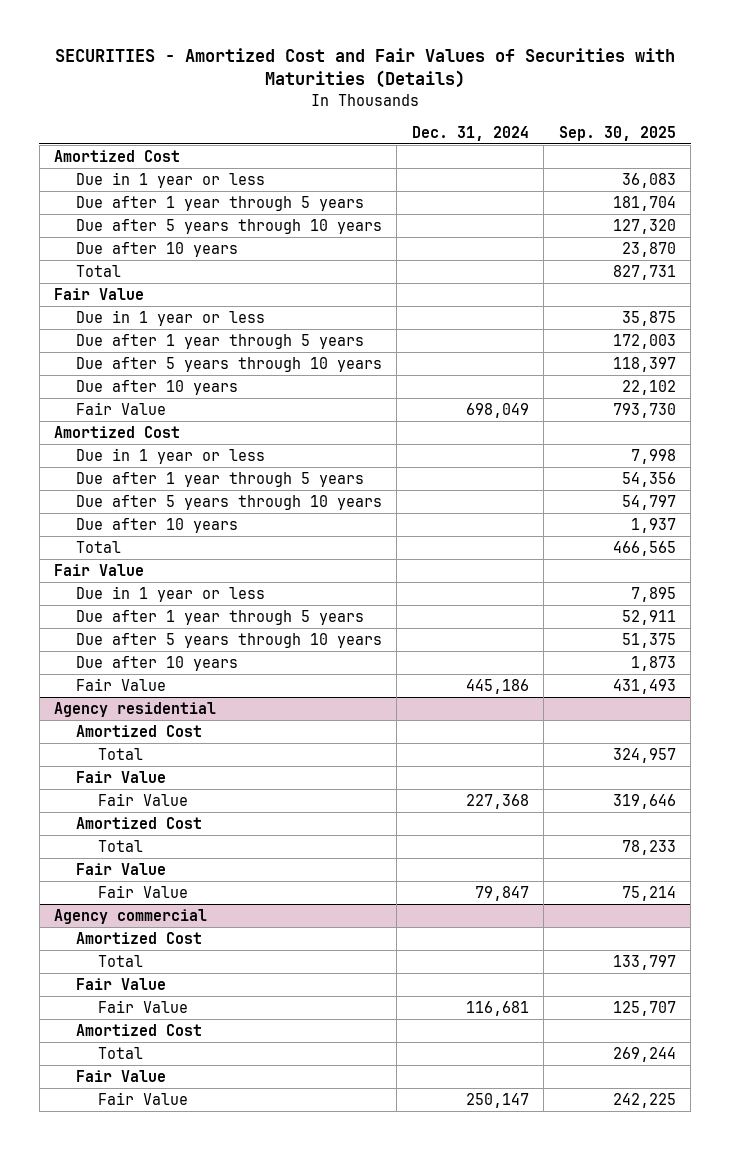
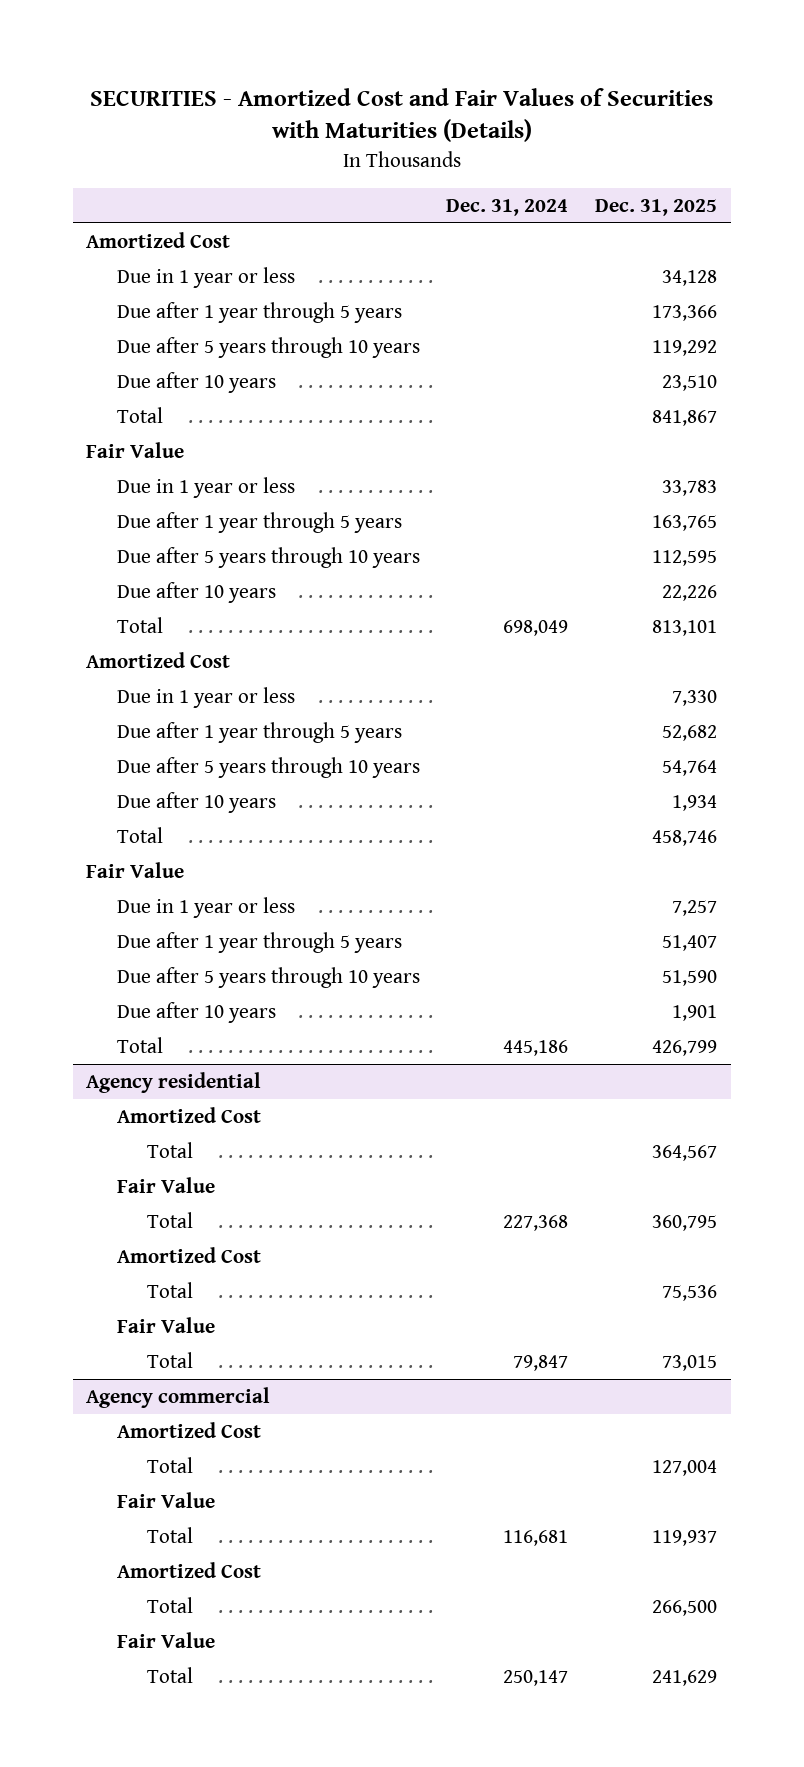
- | Dec. 31, 2024 | Sep. 30, 2025
+ | Dec. 31, 2024 | Dec. 31, 2025
- Fair Value | 698,049 | 793,730
+ Total | 698,049 | 813,101
- Fair Value | 445,186 | 431,493
+ Total | 445,186 | 426,799
@ Agency residential
- Fair Value | 227,368 | 319,646
+ Total | 227,368 | 360,795
- Fair Value | 79,847 | 75,214
+ Total | 79,847 | 73,015
@ Agency commercial
- Fair Value | 116,681 | 125,707
+ Total | 116,681 | 119,937
- Fair Value | 250,147 | 242,225
+ Total | 250,147 | 241,629

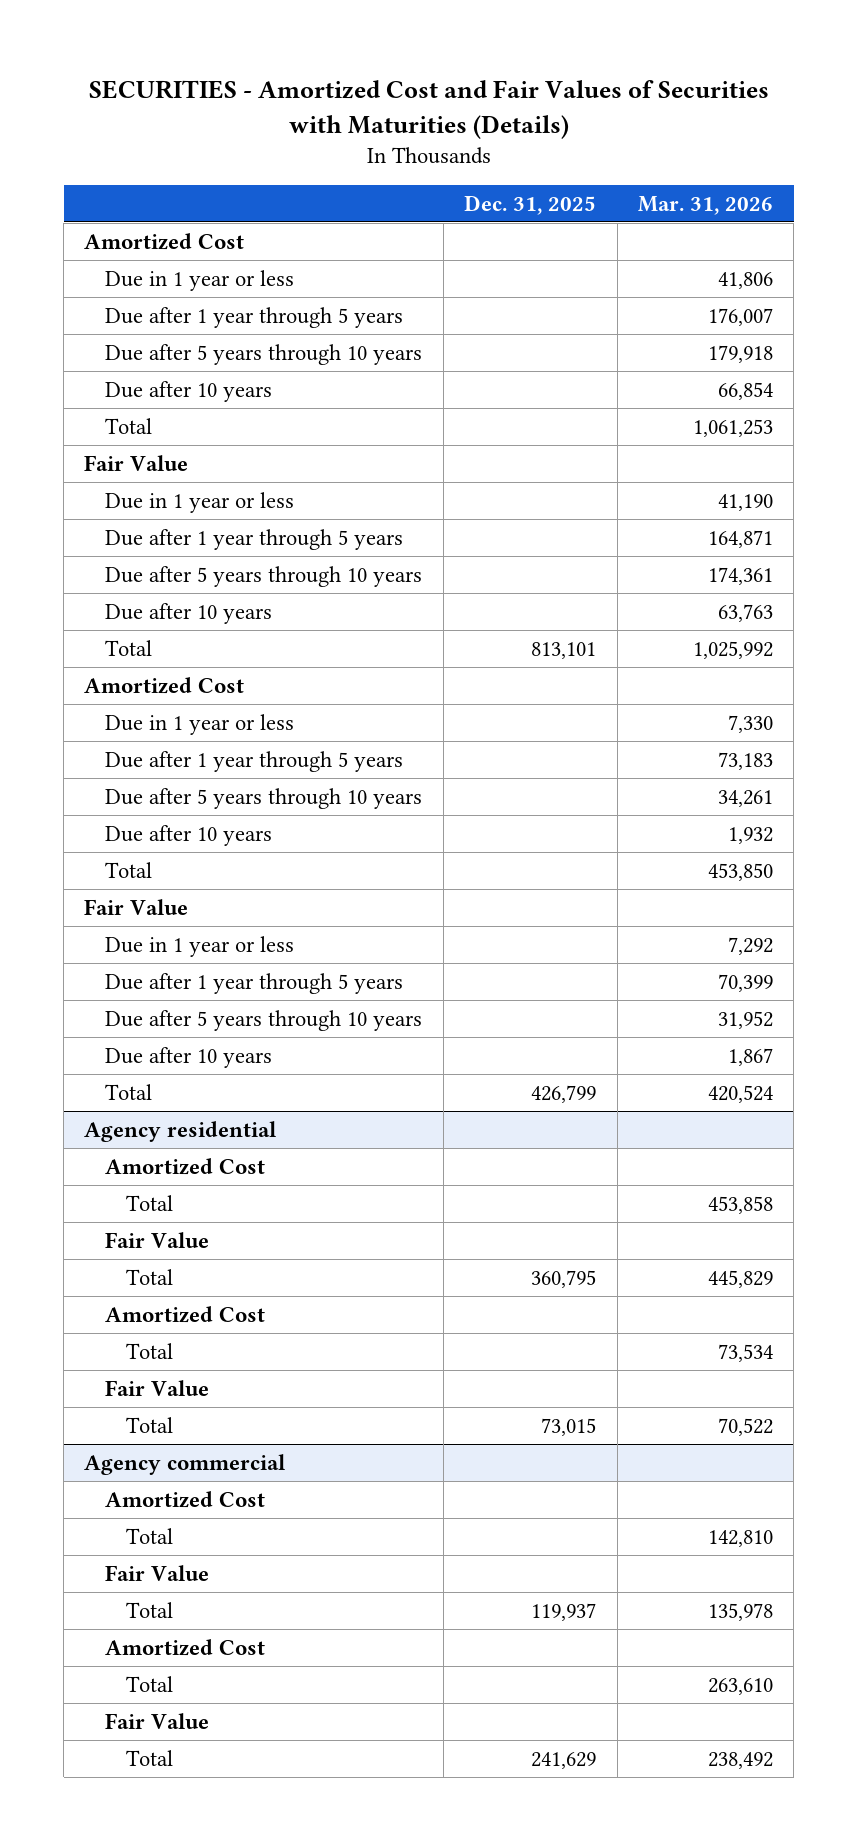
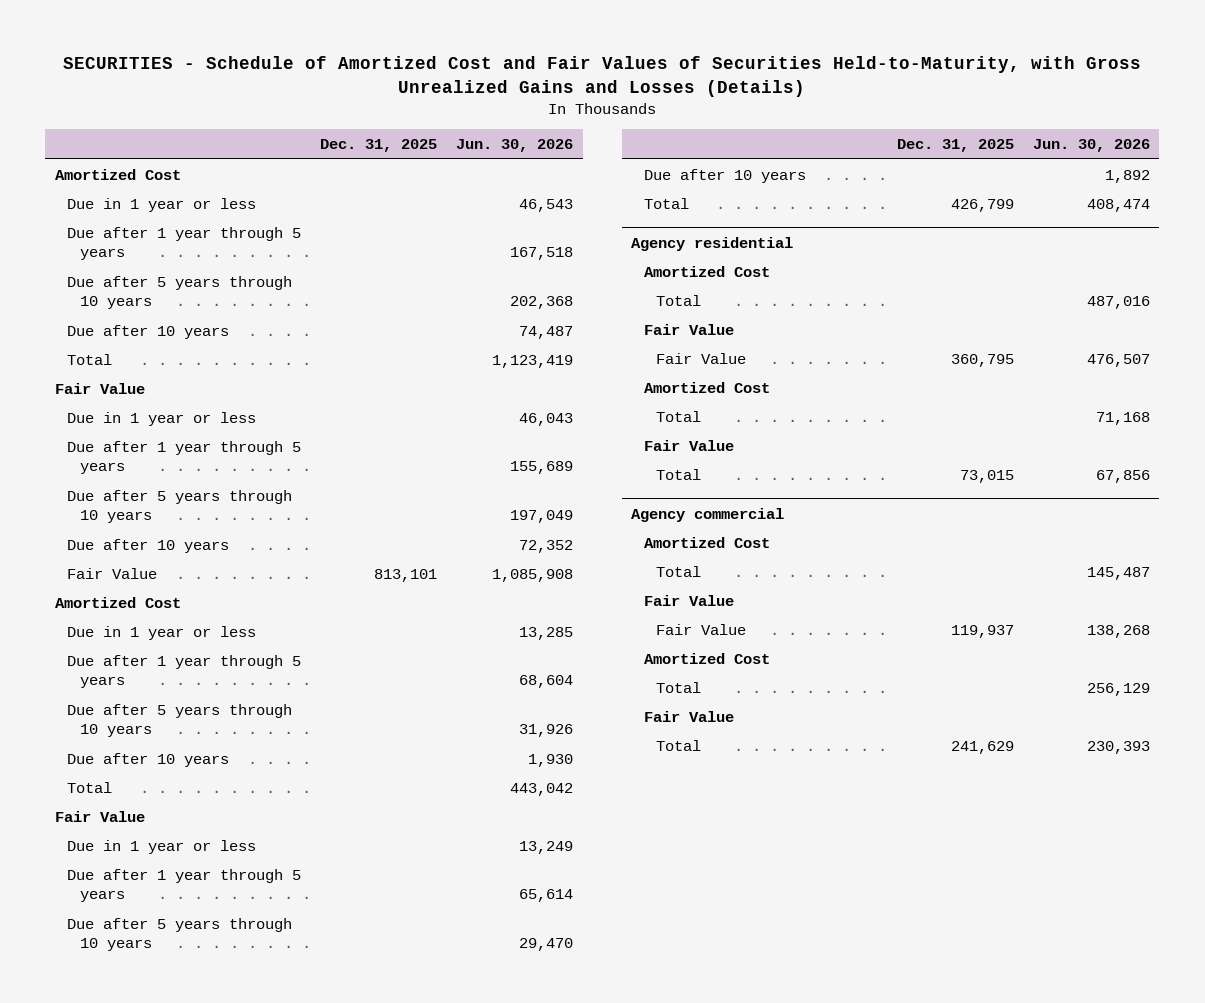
- SECURITIES - Amortized Cost and Fair Values of Securities with Maturities (Details)
+ SECURITIES - Schedule of Amortized Cost and Fair Values of Securities Held-to-Maturity, with Gross Unrealized Gains and Losses (Details)
- | Dec. 31, 2025 | Mar. 31, 2026
+ | Dec. 31, 2025 | Jun. 30, 2026
- Total | 813,101 | 1,025,992
+ Fair Value | 813,101 | 1,085,908
@ Agency residential
- Total | 360,795 | 445,829
+ Fair Value | 360,795 | 476,507
@ Agency commercial
- Total | 119,937 | 135,978
+ Fair Value | 119,937 | 138,268

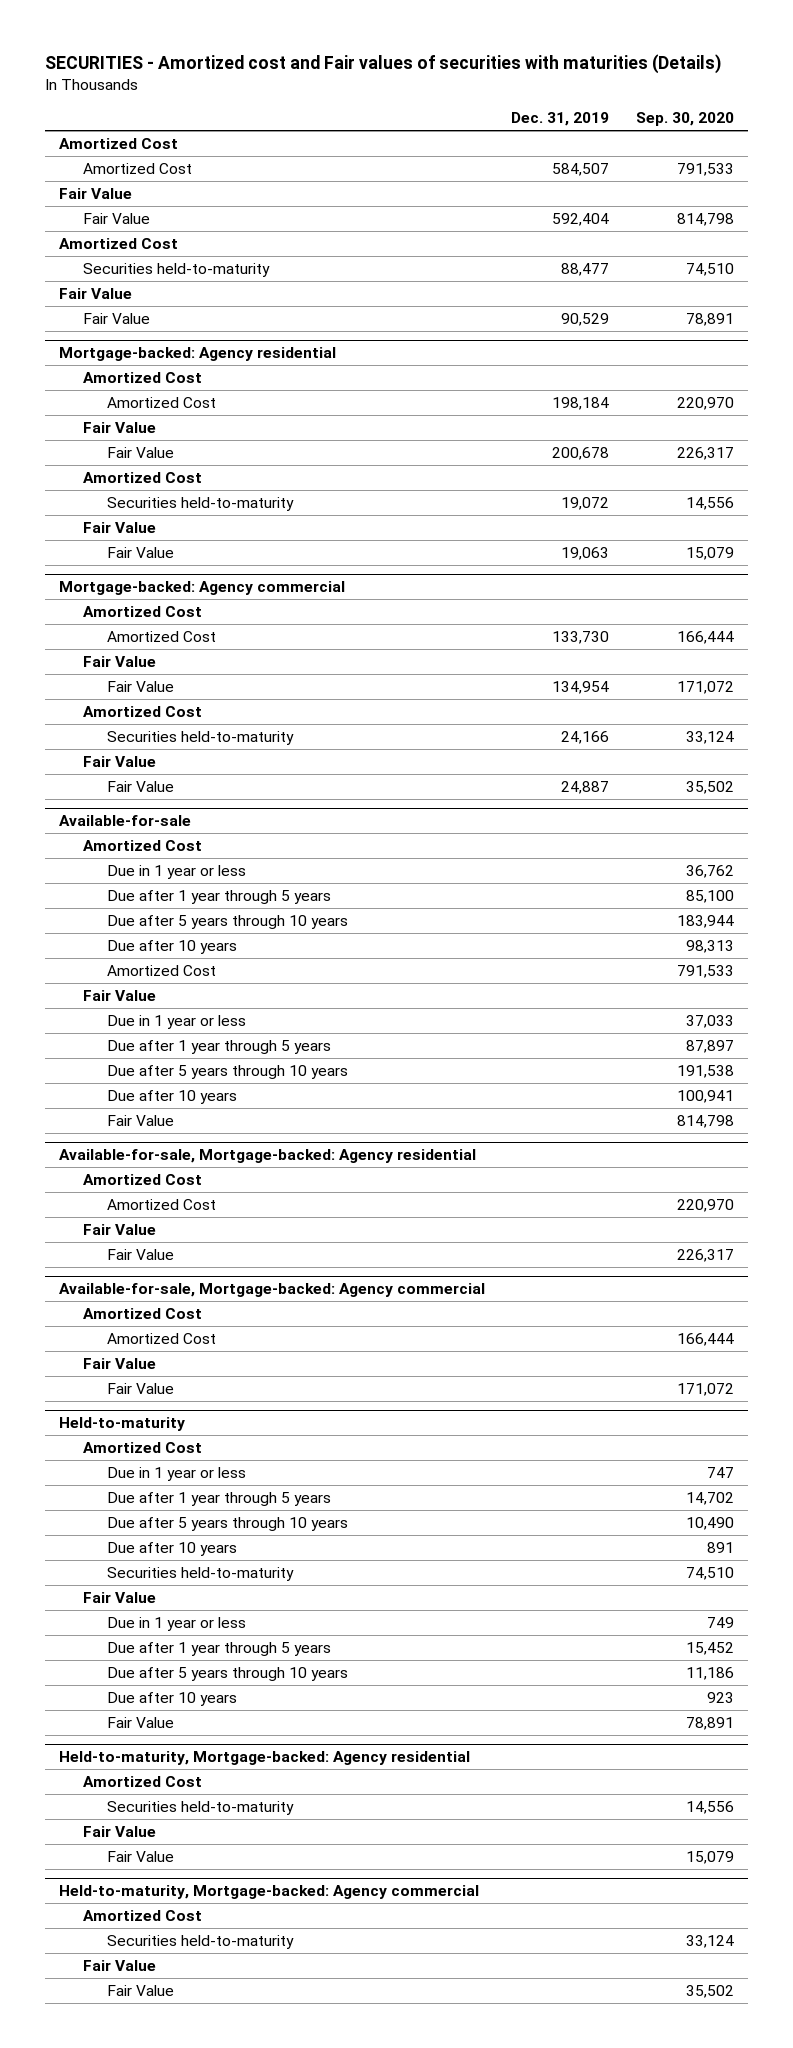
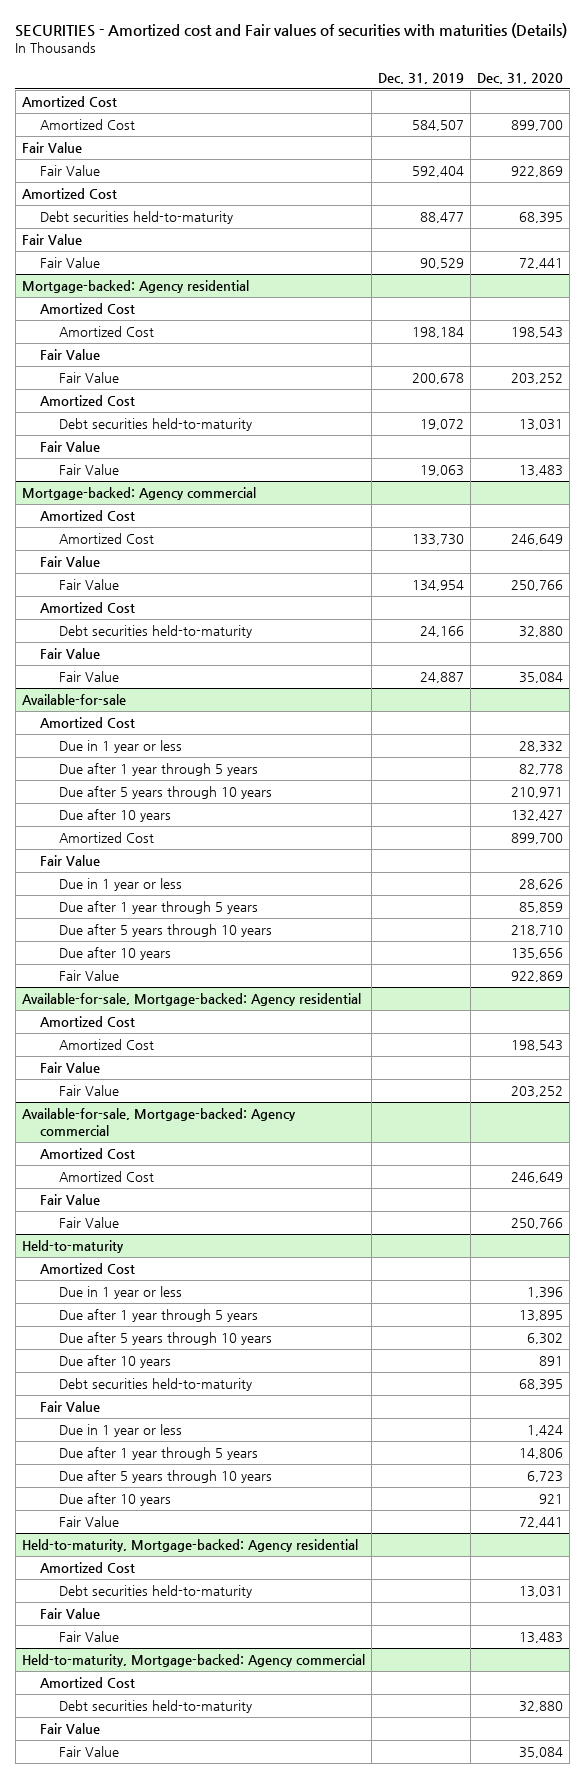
- | Dec. 31, 2019 | Sep. 30, 2020
+ | Dec. 31, 2019 | Dec. 31, 2020
- Securities held-to-maturity | 88,477 | 74,510
+ Debt securities held-to-maturity | 88,477 | 68,395
@ Mortgage-backed: Agency residential
- Securities held-to-maturity | 19,072 | 14,556
+ Debt securities held-to-maturity | 19,072 | 13,031
@ Mortgage-backed: Agency commercial
- Securities held-to-maturity | 24,166 | 33,124
+ Debt securities held-to-maturity | 24,166 | 32,880
@ Held-to-maturity
- Securities held-to-maturity | | 74,510
+ Debt securities held-to-maturity | | 68,395
@ Held-to-maturity, Mortgage-backed: Agency residential
- Securities held-to-maturity | | 14,556
+ Debt securities held-to-maturity | | 13,031
@ Held-to-maturity, Mortgage-backed: Agency commercial
- Securities held-to-maturity | | 33,124
+ Debt securities held-to-maturity | | 32,880

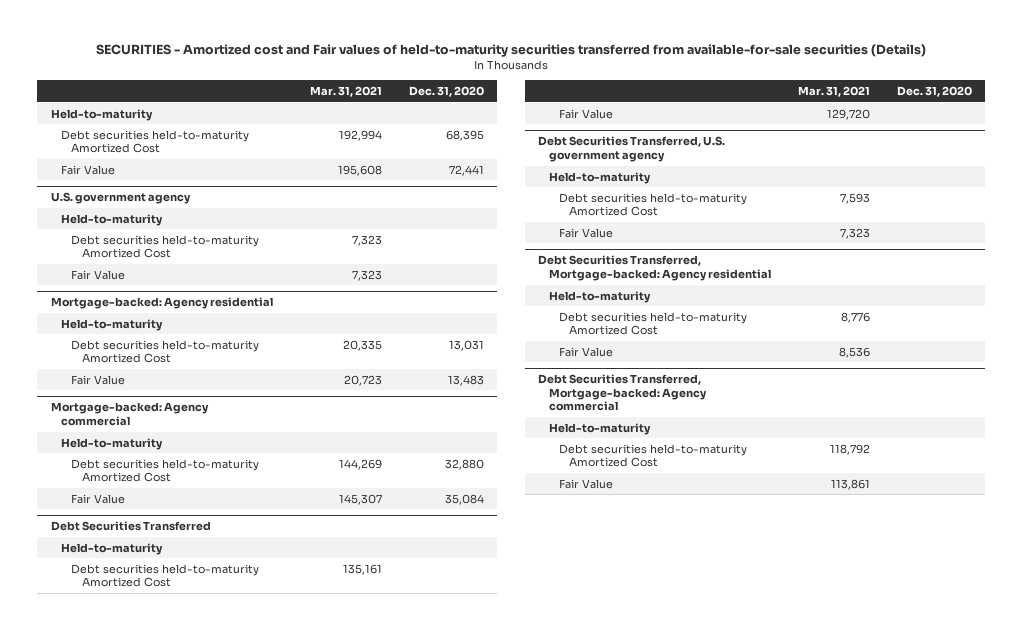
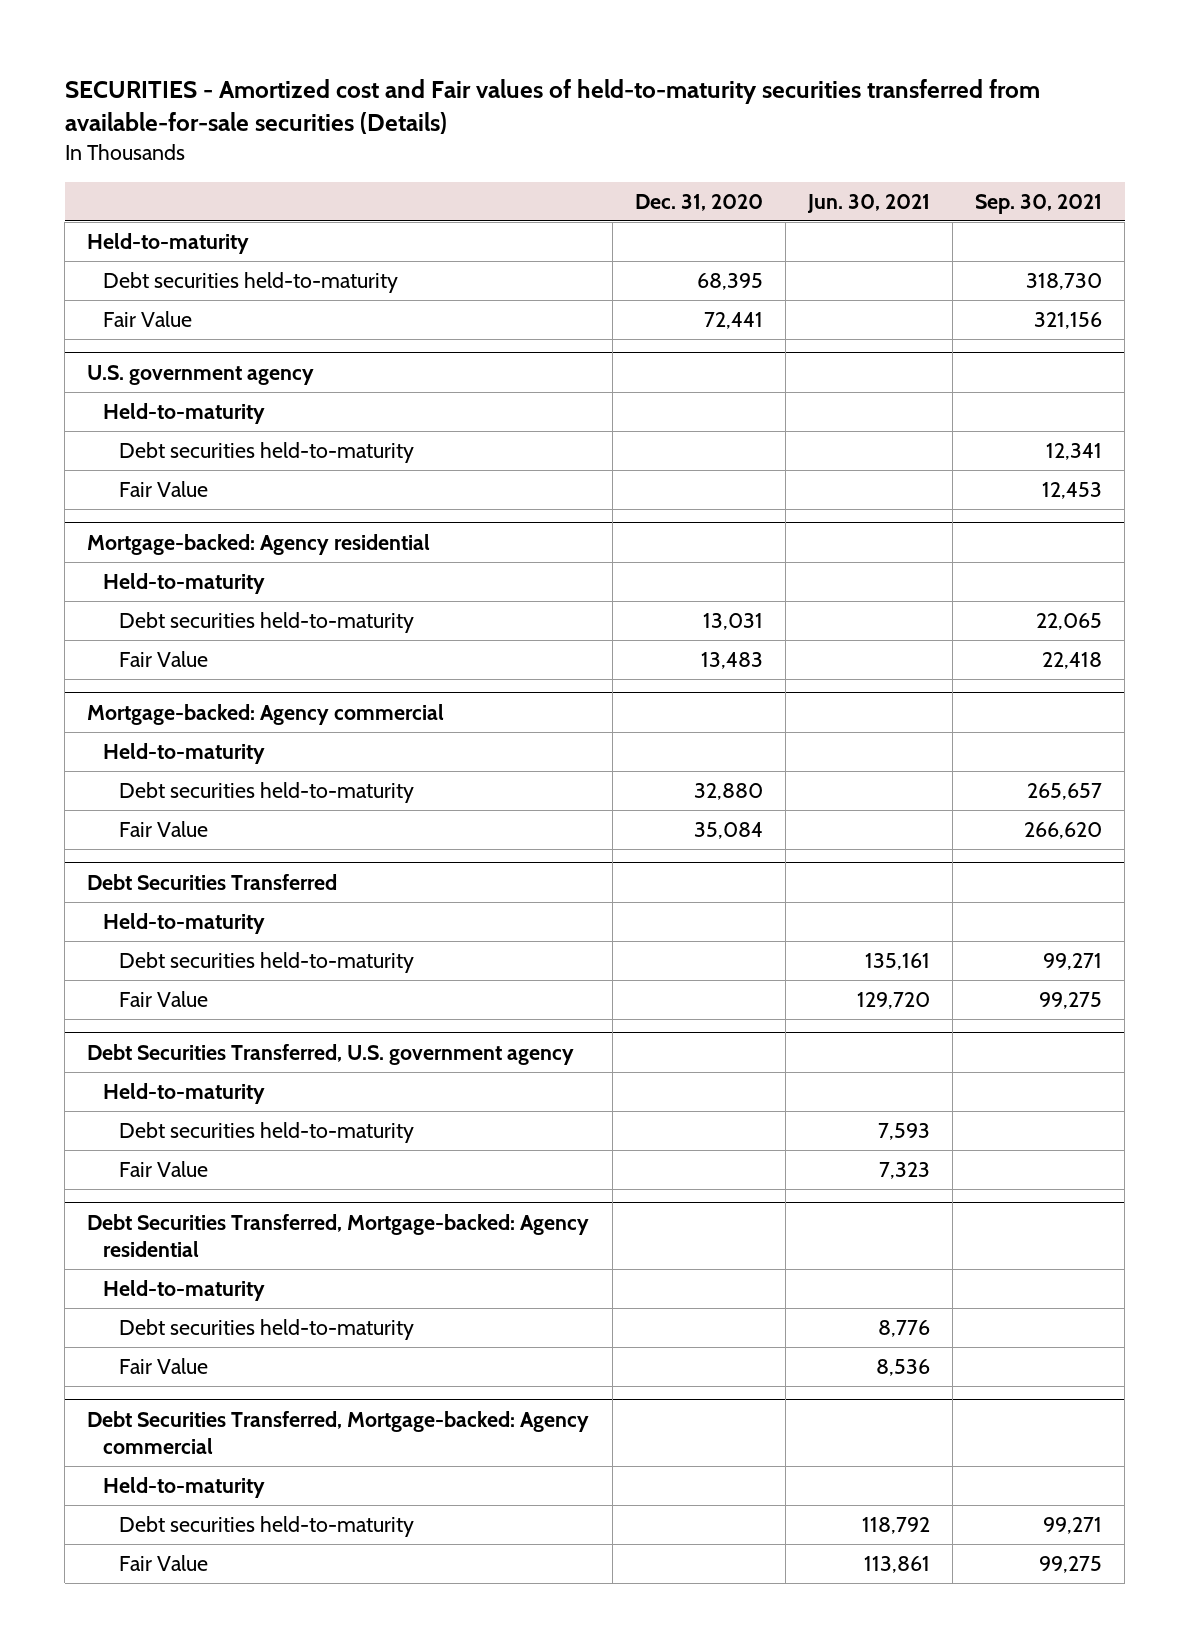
- | Mar. 31, 2021 | Dec. 31, 2020
+ | Dec. 31, 2020 | Jun. 30, 2021 | Sep. 30, 2021
- Debt securities held-to-maturity Amortized Cost | 192,994 | 68,395
+ Debt securities held-to-maturity | 68,395 | | 318,730
@ U.S. government agency
- Debt securities held-to-maturity Amortized Cost | 7,323 |
+ Debt securities held-to-maturity | | | 12,341
@ Mortgage-backed: Agency residential
- Debt securities held-to-maturity Amortized Cost | 20,335 | 13,031
+ Debt securities held-to-maturity | 13,031 | | 22,065
@ Mortgage-backed: Agency commercial
- Debt securities held-to-maturity Amortized Cost | 144,269 | 32,880
+ Debt securities held-to-maturity | 32,880 | | 265,657
@ Debt Securities Transferred
- Debt securities held-to-maturity Amortized Cost | 135,161 |
+ Debt securities held-to-maturity | | 135,161 | 99,271
@ Debt Securities Transferred, U.S. government agency
- Debt securities held-to-maturity Amortized Cost | 7,593 |
+ Debt securities held-to-maturity | | 7,593 |
@ Debt Securities Transferred, Mortgage-backed: Agency residential
- Debt securities held-to-maturity Amortized Cost | 8,776 |
+ Debt securities held-to-maturity | | 8,776 |
@ Debt Securities Transferred, Mortgage-backed: Agency commercial
- Debt securities held-to-maturity Amortized Cost | 118,792 |
+ Debt securities held-to-maturity | | 118,792 | 99,271

